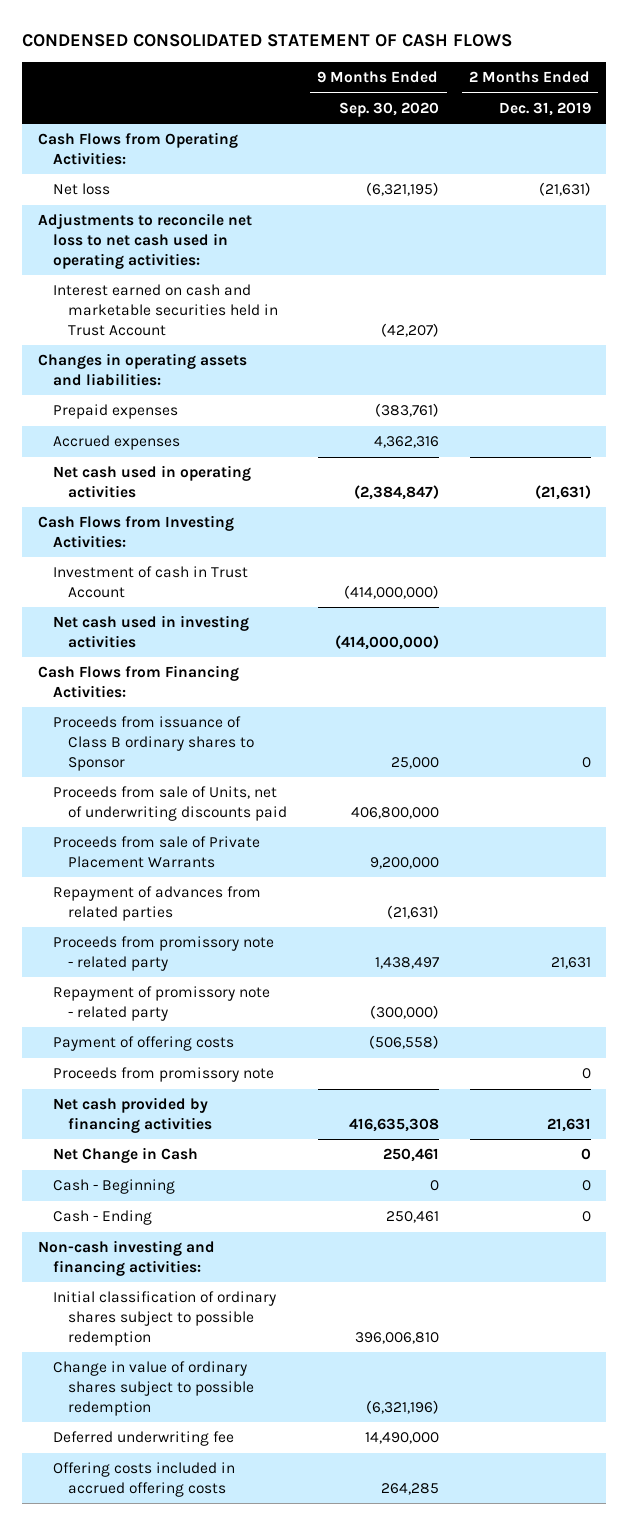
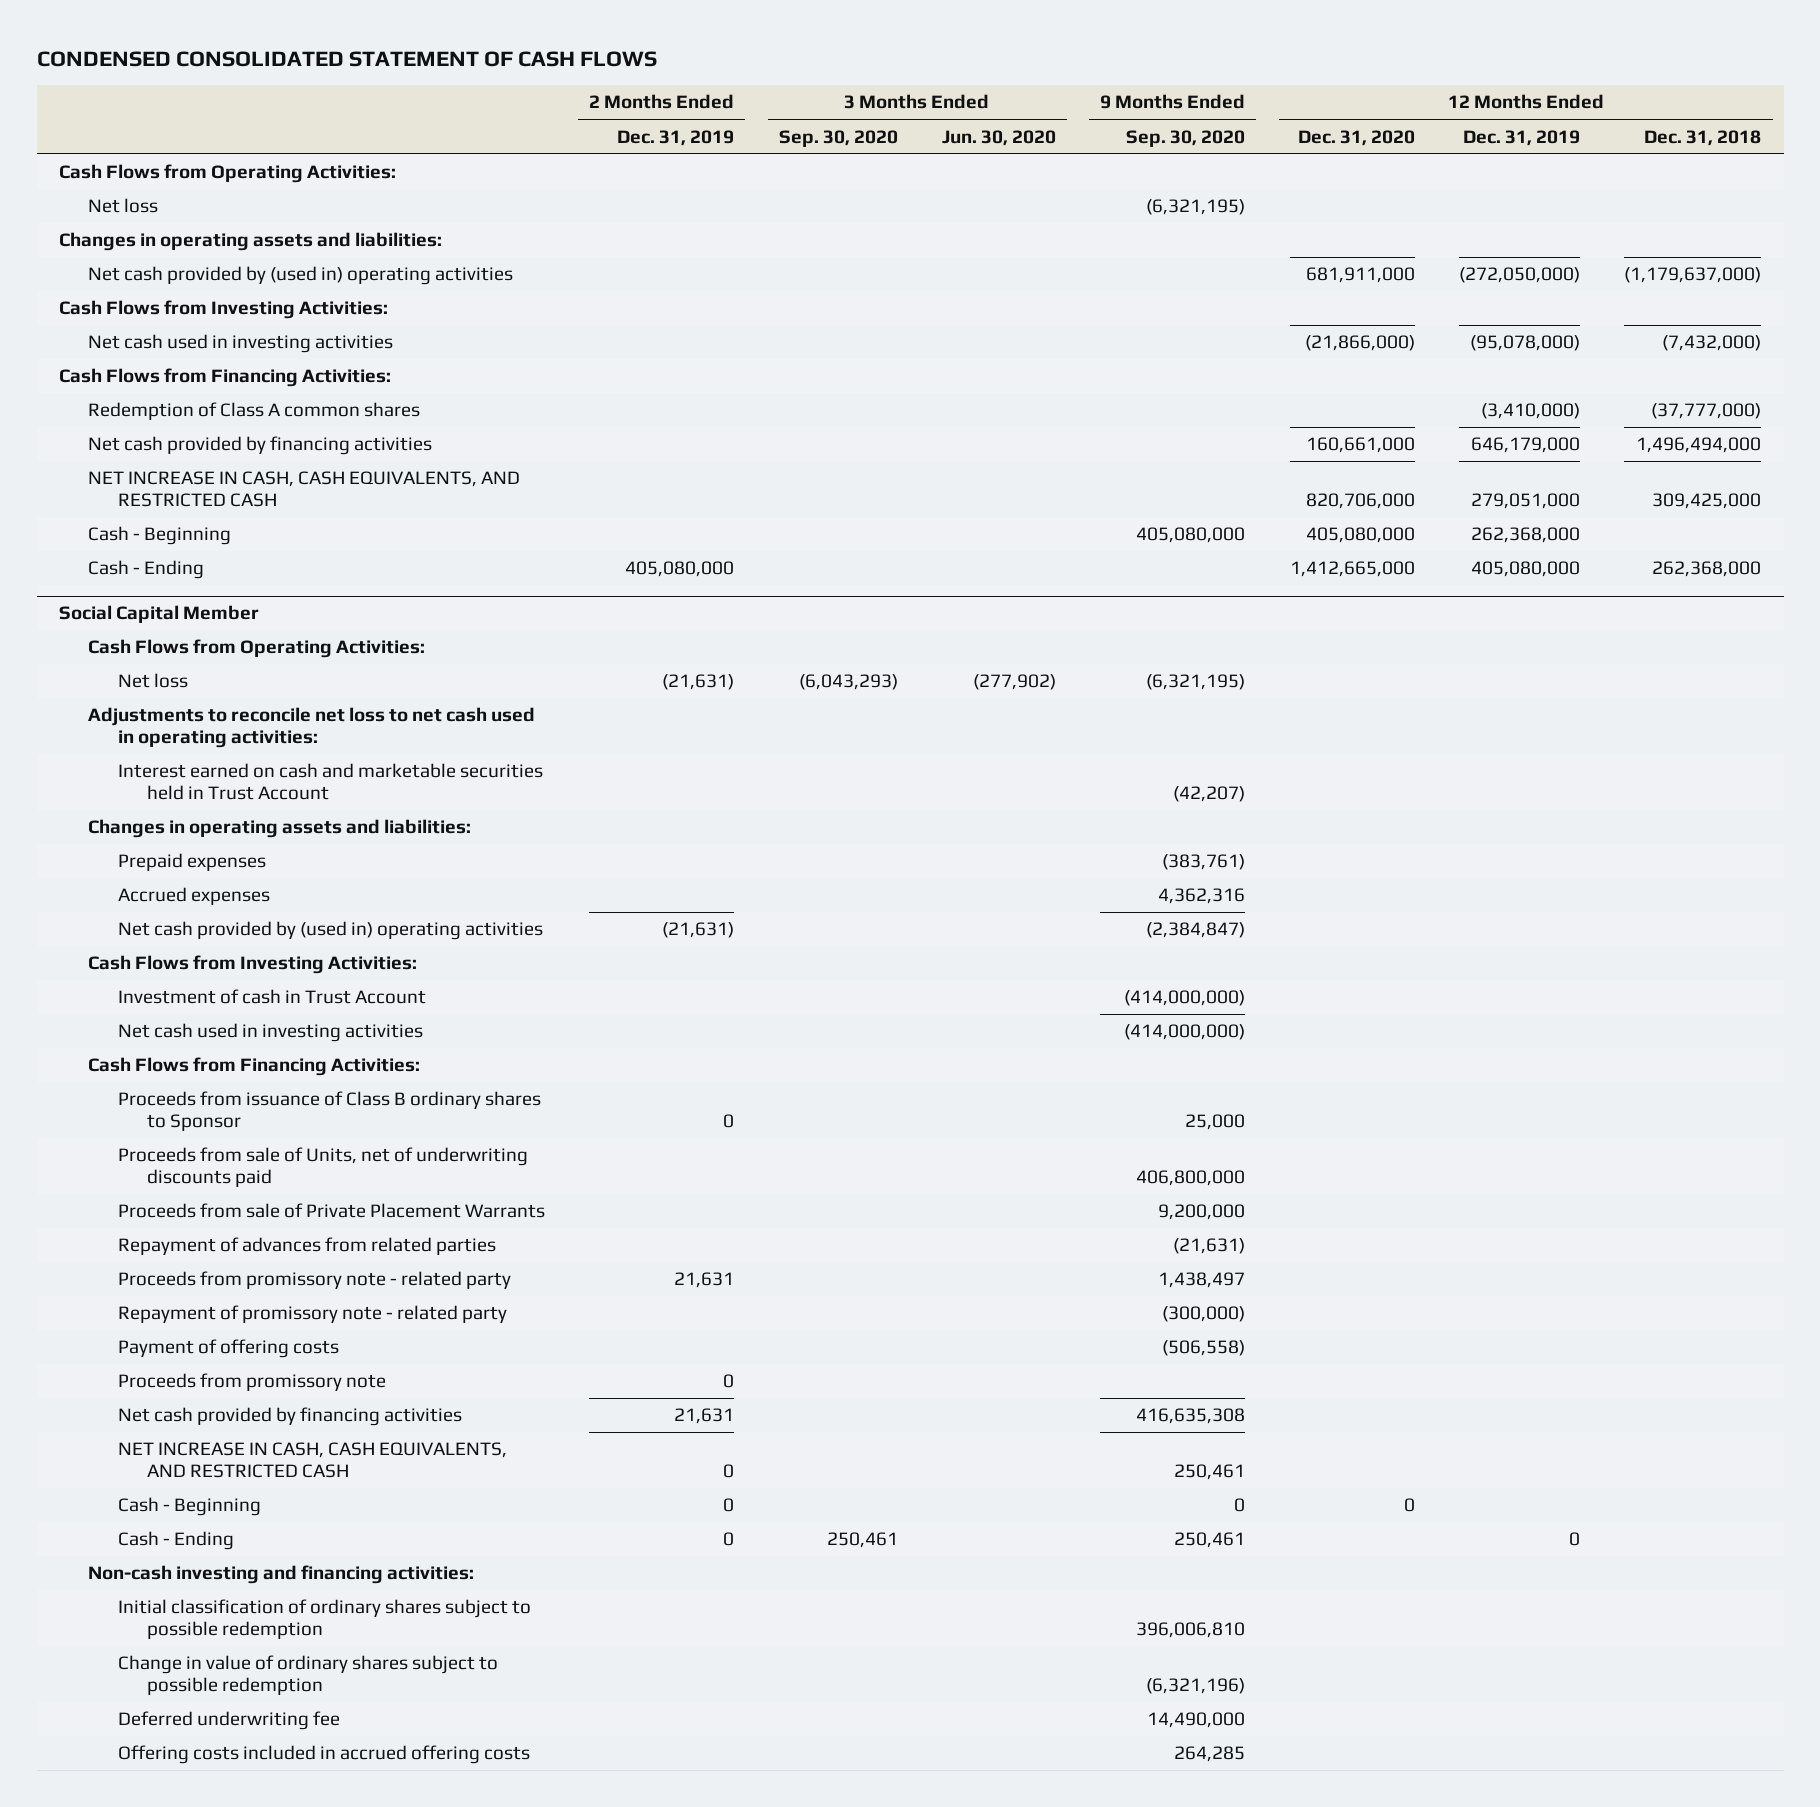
- | 9 Months Ended Sep. 30, 2020 | 2 Months Ended Dec. 31, 2019
+ | 2 Months Ended Dec. 31, 2019 | 3 Months Ended Sep. 30, 2020 | 3 Months Ended Jun. 30, 2020 | 9 Months Ended Sep. 30, 2020 | 12 Months Ended Dec. 31, 2020 | 12 Months Ended Dec. 31, 2019 | 12 Months Ended Dec. 31, 2018
+ Net loss | | | | (6,321,195) | | |
+ Changes in operating assets and liabilities:
+ Net cash provided by (used in) operating activities | | | | | 681,911,000 | (272,050,000) | (1,179,637,000)
+ Cash Flows from Investing Activities:
+ Net cash used in investing activities | | | | | (21,866,000) | (95,078,000) | (7,432,000)
+ Cash Flows from Financing Activities:
+ Redemption of Class A common shares | | | | | | (3,410,000) | (37,777,000)
+ Net cash provided by financing activities | | | | | 160,661,000 | 646,179,000 | 1,496,494,000
+ NET INCREASE IN CASH, CASH EQUIVALENTS, AND RESTRICTED CASH | | | | | 820,706,000 | 279,051,000 | 309,425,000
+ Cash - Beginning | | | | 405,080,000 | 405,080,000 | 262,368,000 |
+ Cash - Ending | 405,080,000 | | | | 1,412,665,000 | 405,080,000 | 262,368,000
+ Social Capital Member
+ Cash Flows from Operating Activities:
- Net cash used in operating activities | (2,384,847) | (21,631)
+ Net cash provided by (used in) operating activities | (21,631) | | | (2,384,847) | | |
- Net Change in Cash | 250,461 | 0
+ NET INCREASE IN CASH, CASH EQUIVALENTS, AND RESTRICTED CASH | 0 | | | 250,461 | | |

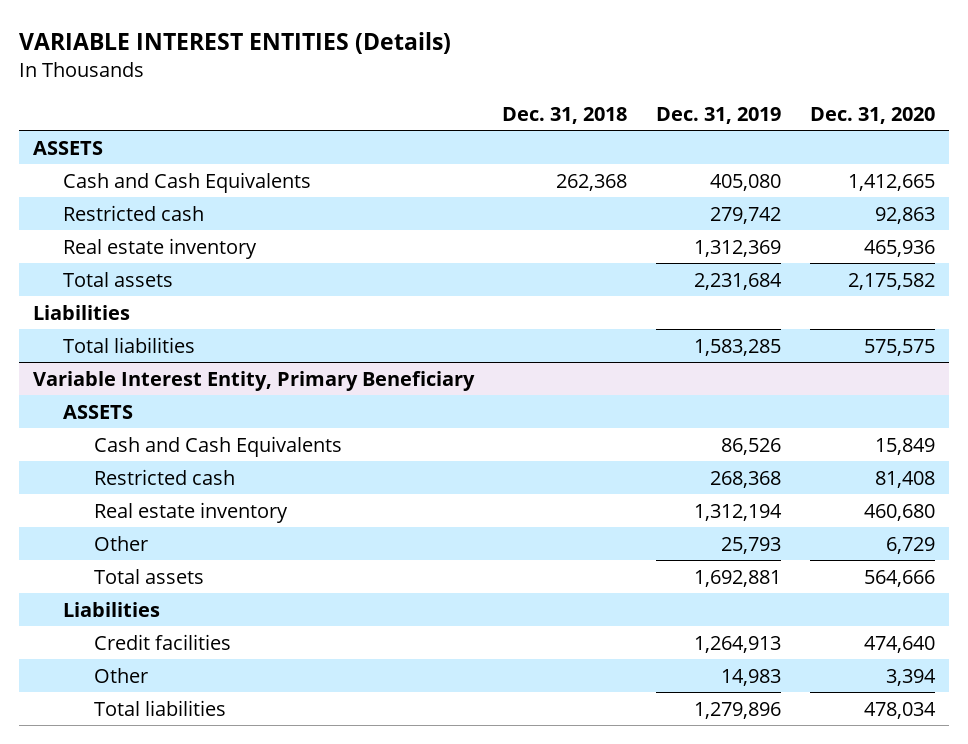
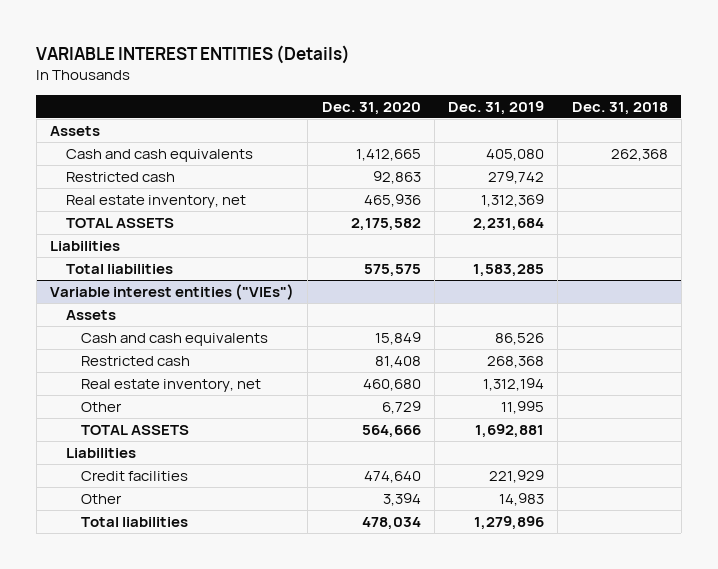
- | Dec. 31, 2018 | Dec. 31, 2019 | Dec. 31, 2020
+ | Dec. 31, 2020 | Dec. 31, 2019 | Dec. 31, 2018
- ASSETS
- Cash and Cash Equivalents | 262,368 | 405,080 | 1,412,665
+ Assets
+ Cash and cash equivalents | 1,412,665 | 405,080 | 262,368
- Real estate inventory | | 1,312,369 | 465,936
- Total assets | | 2,231,684 | 2,175,582
+ Real estate inventory, net | 465,936 | 1,312,369 |
+ TOTAL ASSETS | 2,175,582 | 2,231,684 |
- Variable Interest Entity, Primary Beneficiary
- ASSETS
- Cash and Cash Equivalents | | 86,526 | 15,849
+ Variable interest entities ("VIEs")
+ Assets
+ Cash and cash equivalents | 15,849 | 86,526 |
- Real estate inventory | | 1,312,194 | 460,680
- Other | | 25,793 | 6,729
- Total assets | | 1,692,881 | 564,666
+ Real estate inventory, net | 460,680 | 1,312,194 |
+ Other | 6,729 | 11,995 |
+ TOTAL ASSETS | 564,666 | 1,692,881 |
- Credit facilities | | 1,264,913 | 474,640
+ Credit facilities | 474,640 | 221,929 |

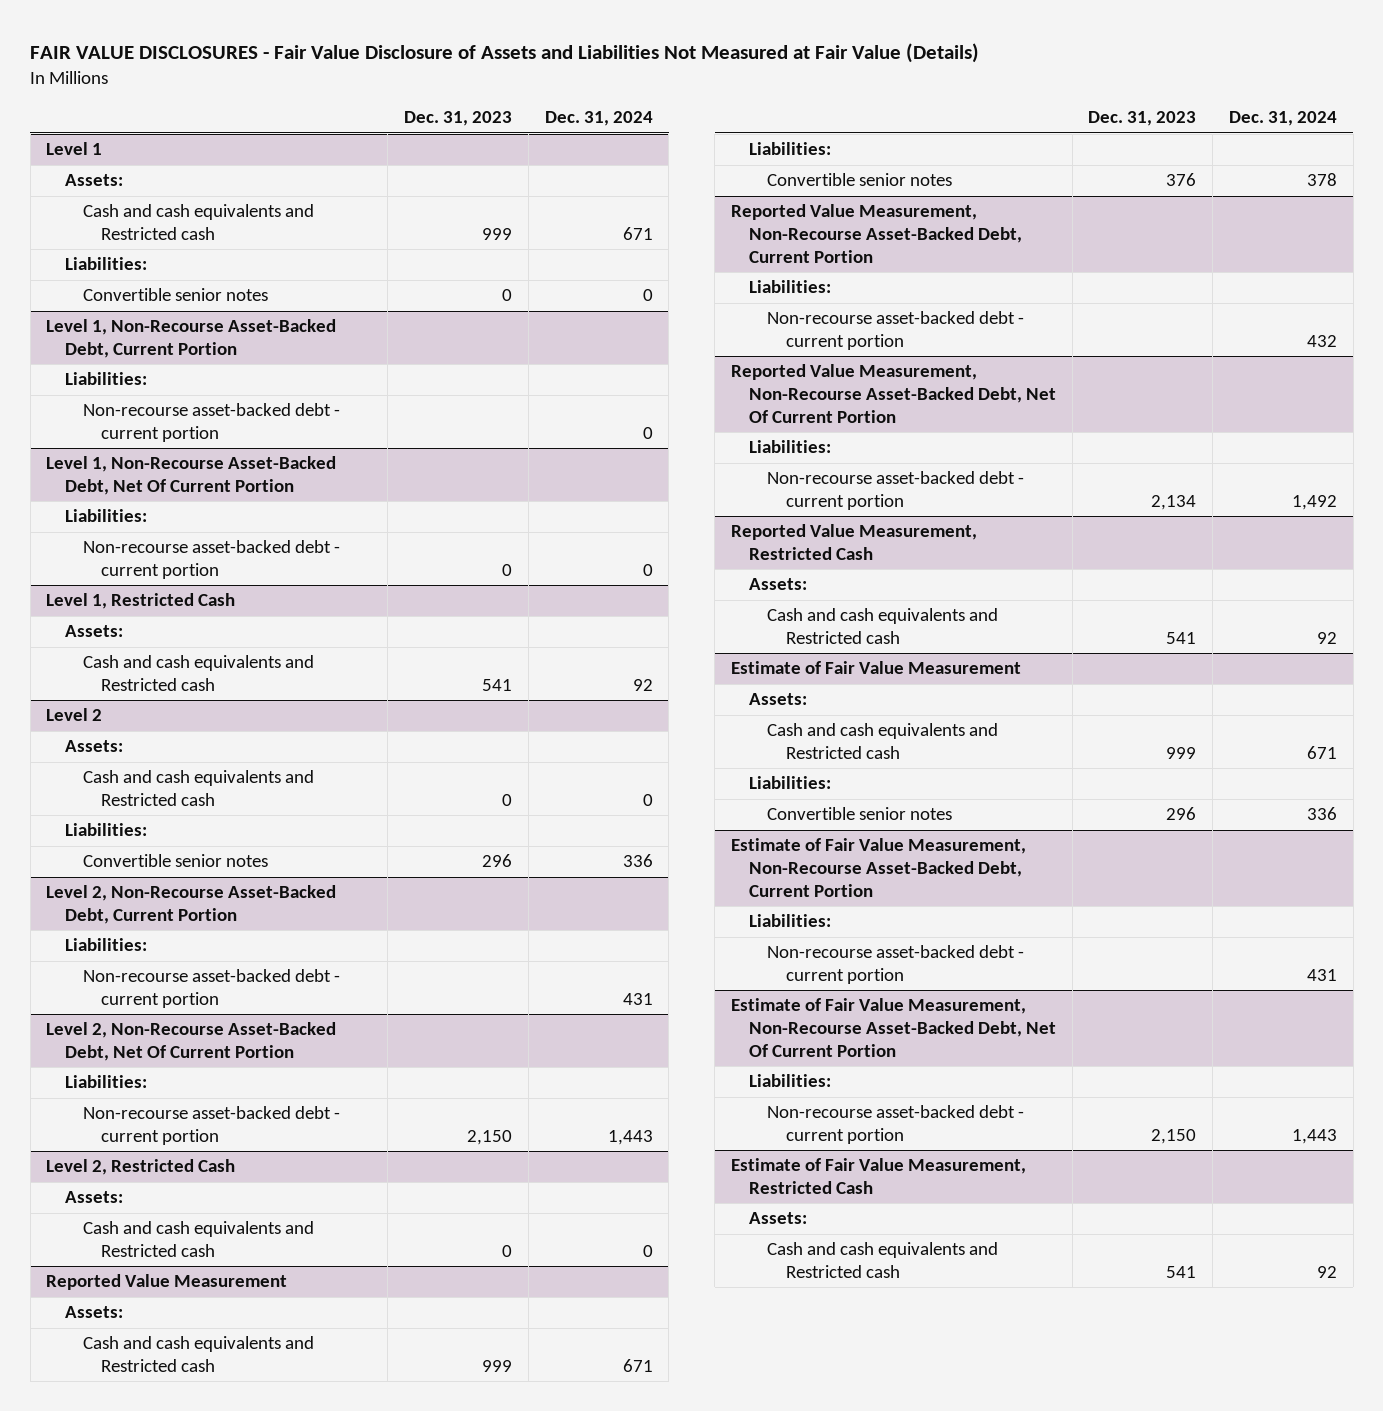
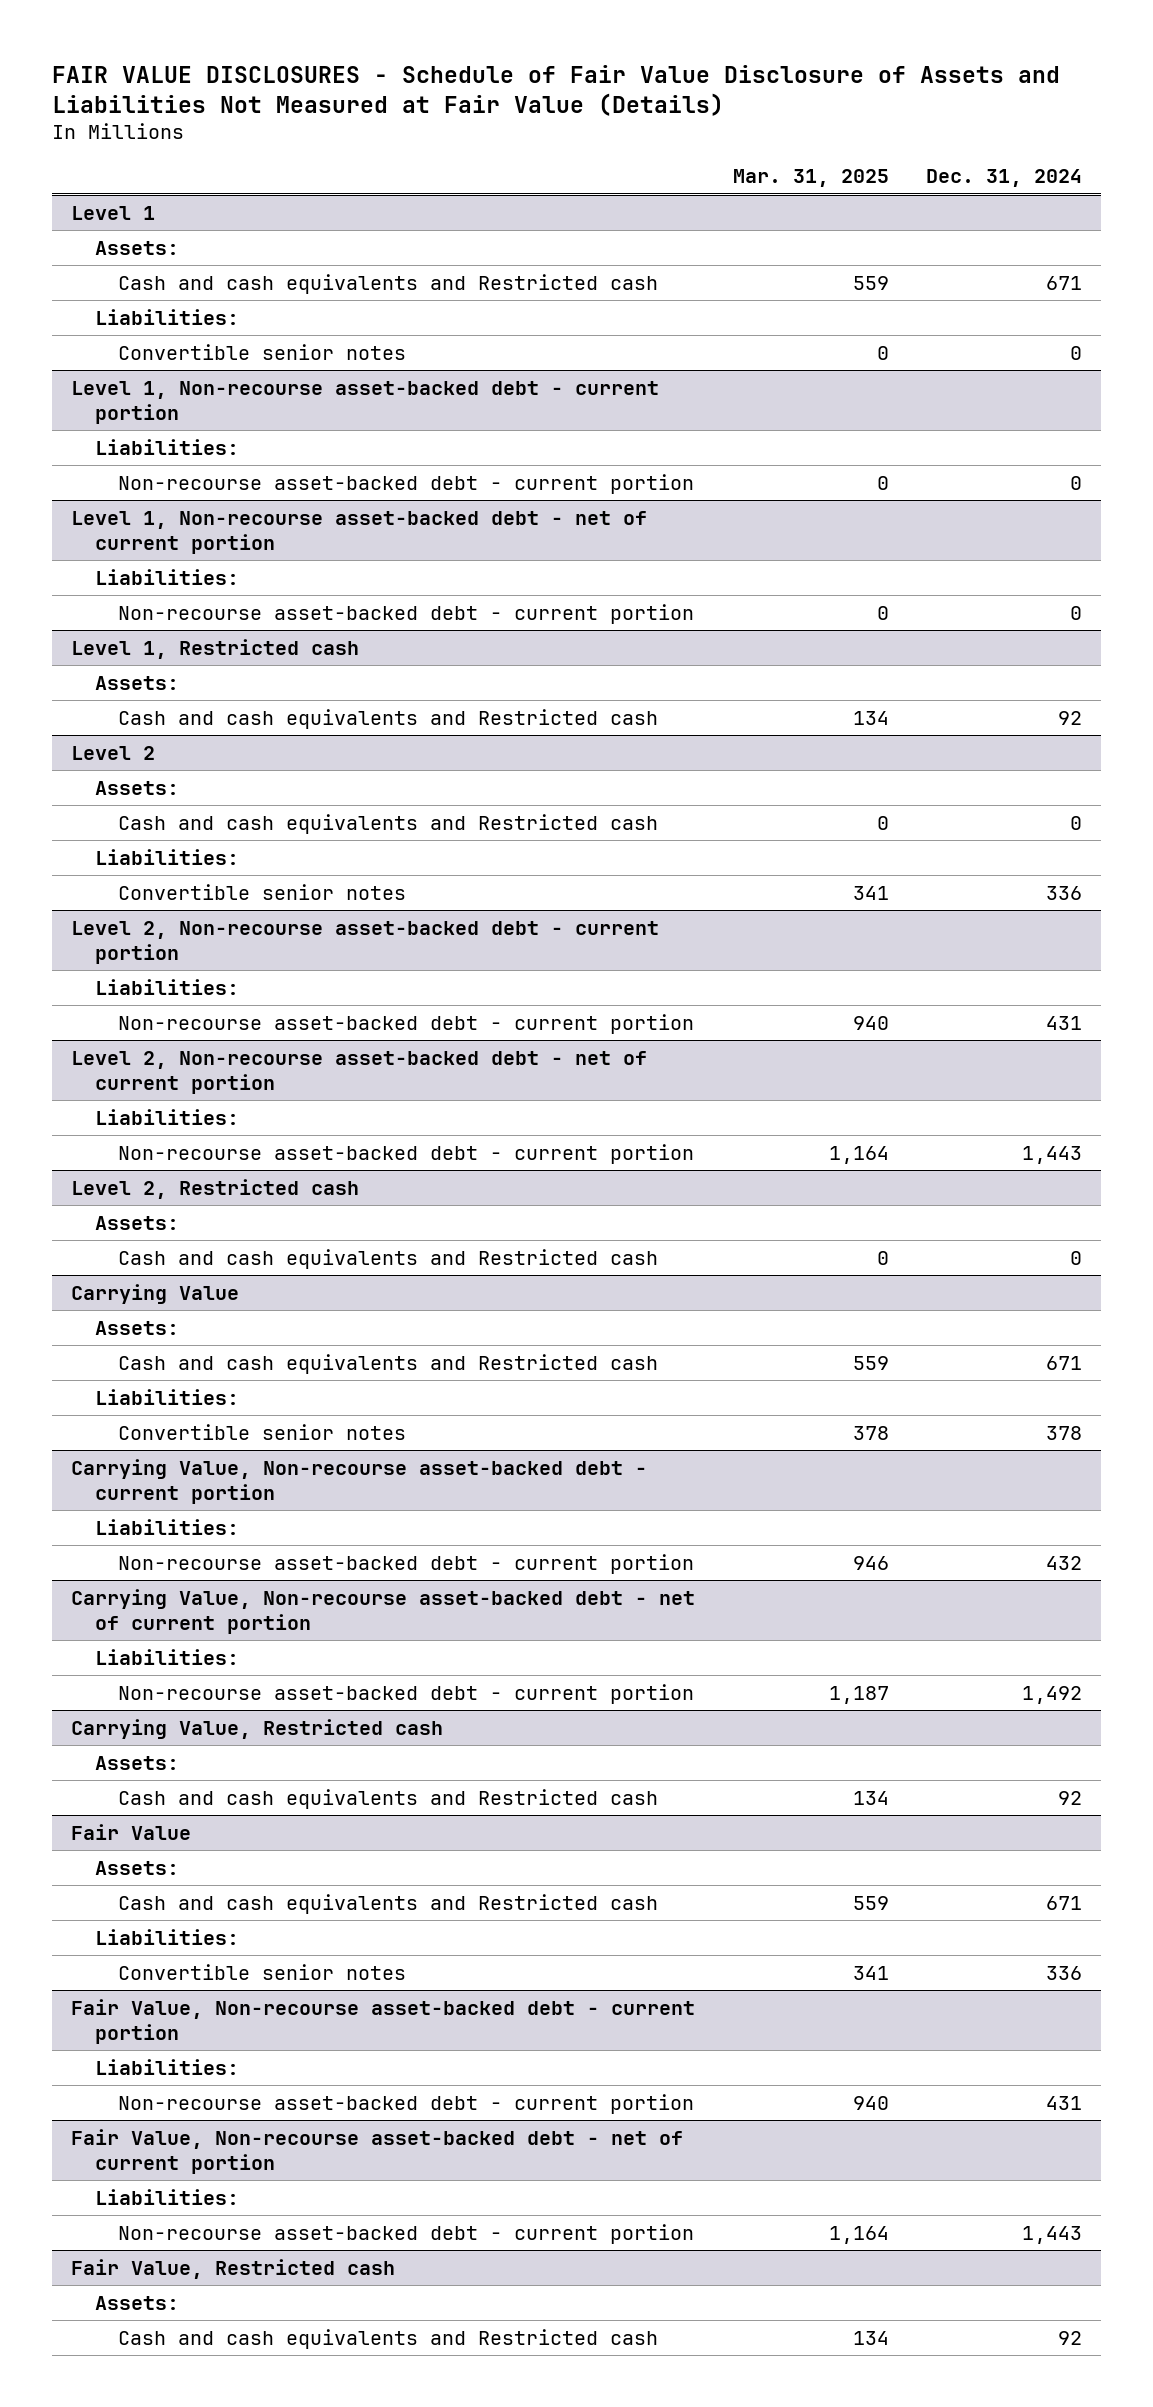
- FAIR VALUE DISCLOSURES - Fair Value Disclosure of Assets and Liabilities Not Measured at Fair Value (Details)
+ FAIR VALUE DISCLOSURES - Schedule of Fair Value Disclosure of Assets and Liabilities Not Measured at Fair Value (Details)
- | Dec. 31, 2023 | Dec. 31, 2024
+ | Mar. 31, 2025 | Dec. 31, 2024
- Level 1, Non-Recourse Asset-Backed Debt, Current Portion
+ Level 1, Non-recourse asset-backed debt - current portion
- Level 1, Non-Recourse Asset-Backed Debt, Net Of Current Portion
+ Level 1, Non-recourse asset-backed debt - net of current portion
- Level 1, Restricted Cash
+ Level 1, Restricted cash
- Level 2, Non-Recourse Asset-Backed Debt, Current Portion
+ Level 2, Non-recourse asset-backed debt - current portion
- Level 2, Non-Recourse Asset-Backed Debt, Net Of Current Portion
+ Level 2, Non-recourse asset-backed debt - net of current portion
- Level 2, Restricted Cash
+ Level 2, Restricted cash
- Reported Value Measurement
+ Carrying Value
- Reported Value Measurement, Non-Recourse Asset-Backed Debt, Current Portion
+ Carrying Value, Non-recourse asset-backed debt - current portion
- Reported Value Measurement, Non-Recourse Asset-Backed Debt, Net Of Current Portion
+ Carrying Value, Non-recourse asset-backed debt - net of current portion
- Reported Value Measurement, Restricted Cash
+ Carrying Value, Restricted cash
- Estimate of Fair Value Measurement
+ Fair Value
- Estimate of Fair Value Measurement, Non-Recourse Asset-Backed Debt, Current Portion
+ Fair Value, Non-recourse asset-backed debt - current portion
- Estimate of Fair Value Measurement, Non-Recourse Asset-Backed Debt, Net Of Current Portion
+ Fair Value, Non-recourse asset-backed debt - net of current portion
- Estimate of Fair Value Measurement, Restricted Cash
+ Fair Value, Restricted cash

